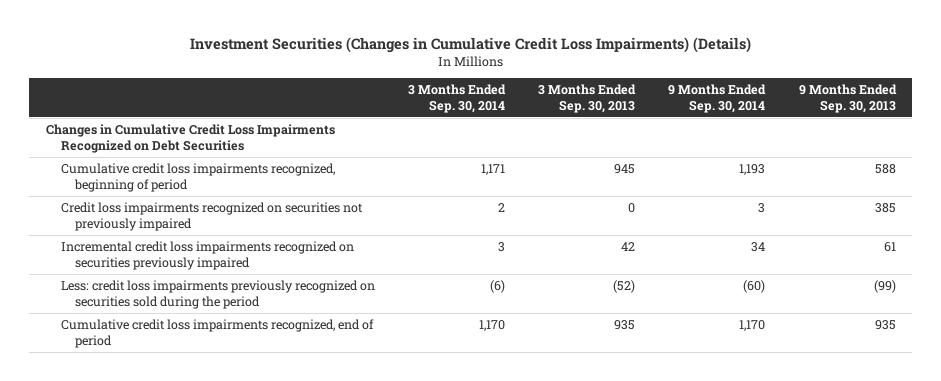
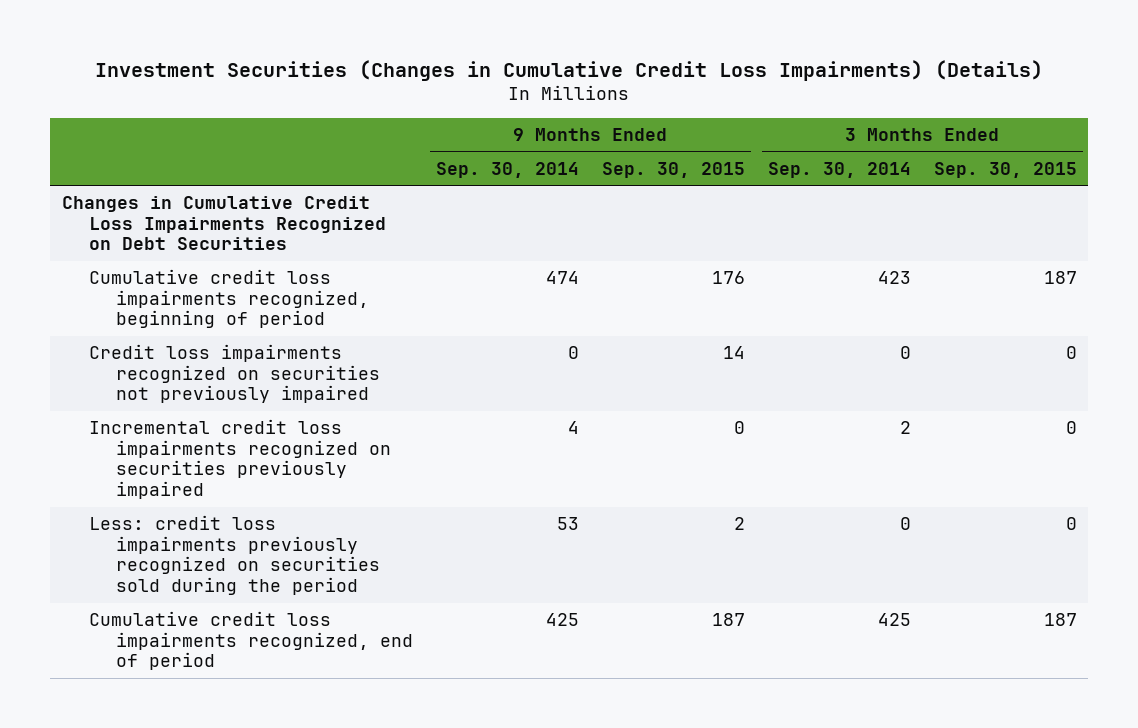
- | 3 Months Ended Sep. 30, 2014 | 3 Months Ended Sep. 30, 2013 | 9 Months Ended Sep. 30, 2014 | 9 Months Ended Sep. 30, 2013
+ | 9 Months Ended Sep. 30, 2014 | 9 Months Ended Sep. 30, 2015 | 3 Months Ended Sep. 30, 2014 | 3 Months Ended Sep. 30, 2015
- Cumulative credit loss impairments recognized, beginning of period | 1,171 | 945 | 1,193 | 588
- Credit loss impairments recognized on securities not previously impaired | 2 | 0 | 3 | 385
- Incremental credit loss impairments recognized on securities previously impaired | 3 | 42 | 34 | 61
- Less: credit loss impairments previously recognized on securities sold during the period | (6) | (52) | (60) | (99)
- Cumulative credit loss impairments recognized, end of period | 1,170 | 935 | 1,170 | 935
+ Cumulative credit loss impairments recognized, beginning of period | 474 | 176 | 423 | 187
+ Credit loss impairments recognized on securities not previously impaired | 0 | 14 | 0 | 0
+ Incremental credit loss impairments recognized on securities previously impaired | 4 | 0 | 2 | 0
+ Less: credit loss impairments previously recognized on securities sold during the period | 53 | 2 | 0 | 0
+ Cumulative credit loss impairments recognized, end of period | 425 | 187 | 425 | 187

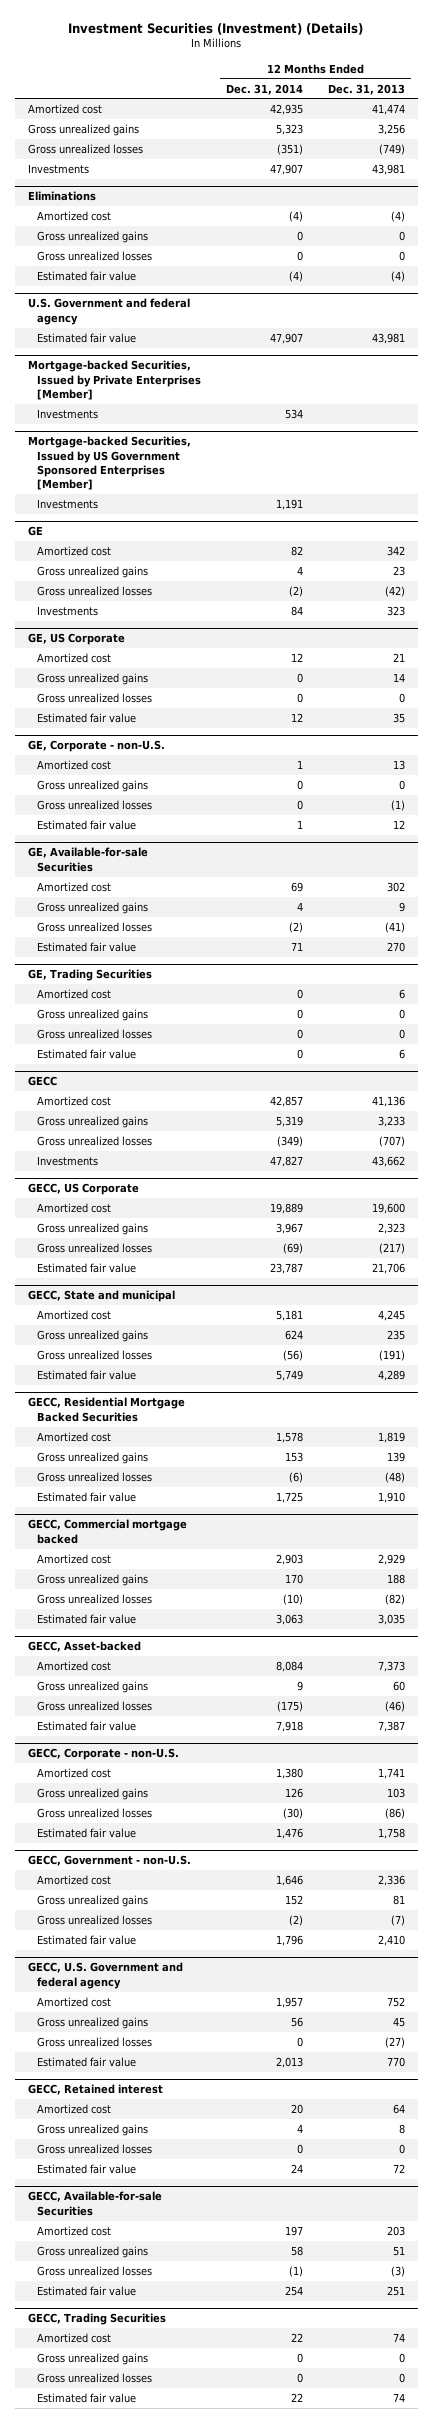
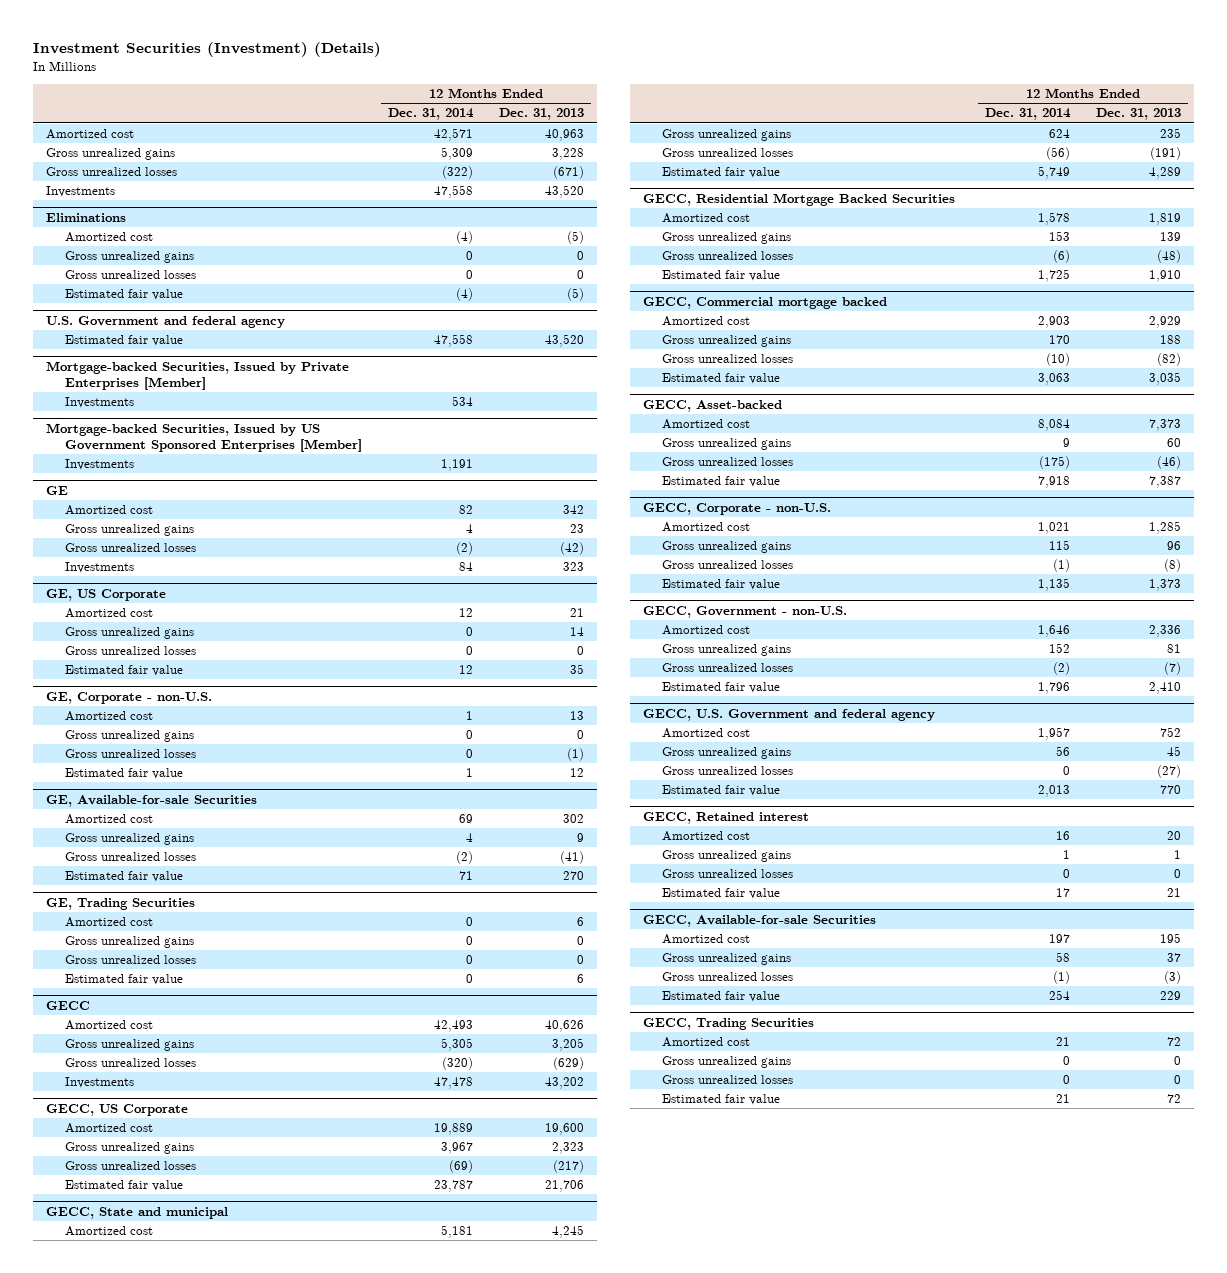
- Amortized cost | 42,935 | 41,474
- Gross unrealized gains | 5,323 | 3,256
- Gross unrealized losses | (351) | (749)
- Investments | 47,907 | 43,981
+ Amortized cost | 42,571 | 40,963
+ Gross unrealized gains | 5,309 | 3,228
+ Gross unrealized losses | (322) | (671)
+ Investments | 47,558 | 43,520
@ Eliminations
- Amortized cost | (4) | (4)
+ Amortized cost | (4) | (5)
- Estimated fair value | (4) | (4)
+ Estimated fair value | (4) | (5)
@ U.S. Government and federal agency
- Estimated fair value | 47,907 | 43,981
+ Estimated fair value | 47,558 | 43,520
@ GECC
- Amortized cost | 42,857 | 41,136
- Gross unrealized gains | 5,319 | 3,233
- Gross unrealized losses | (349) | (707)
- Investments | 47,827 | 43,662
+ Amortized cost | 42,493 | 40,626
+ Gross unrealized gains | 5,305 | 3,205
+ Gross unrealized losses | (320) | (629)
+ Investments | 47,478 | 43,202
@ GECC, Corporate - non-U.S.
- Amortized cost | 1,380 | 1,741
- Gross unrealized gains | 126 | 103
- Gross unrealized losses | (30) | (86)
- Estimated fair value | 1,476 | 1,758
+ Amortized cost | 1,021 | 1,285
+ Gross unrealized gains | 115 | 96
+ Gross unrealized losses | (1) | (8)
+ Estimated fair value | 1,135 | 1,373
@ GECC, Retained interest
- Amortized cost | 20 | 64
- Gross unrealized gains | 4 | 8
+ Amortized cost | 16 | 20
+ Gross unrealized gains | 1 | 1
- Estimated fair value | 24 | 72
+ Estimated fair value | 17 | 21
@ GECC, Available-for-sale Securities
- Amortized cost | 197 | 203
- Gross unrealized gains | 58 | 51
+ Amortized cost | 197 | 195
+ Gross unrealized gains | 58 | 37
- Estimated fair value | 254 | 251
+ Estimated fair value | 254 | 229
@ GECC, Trading Securities
- Amortized cost | 22 | 74
+ Amortized cost | 21 | 72
- Estimated fair value | 22 | 74
+ Estimated fair value | 21 | 72

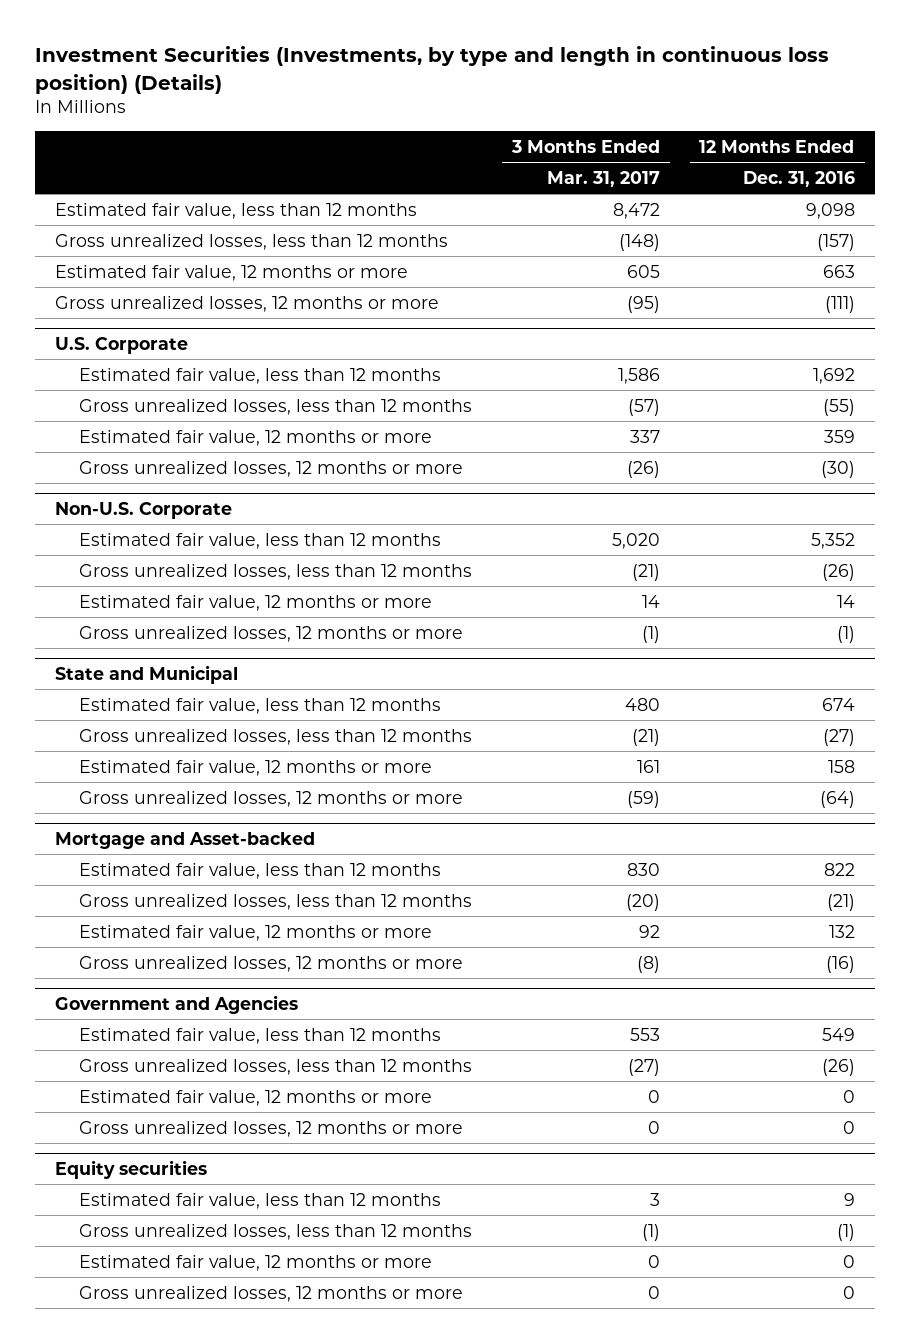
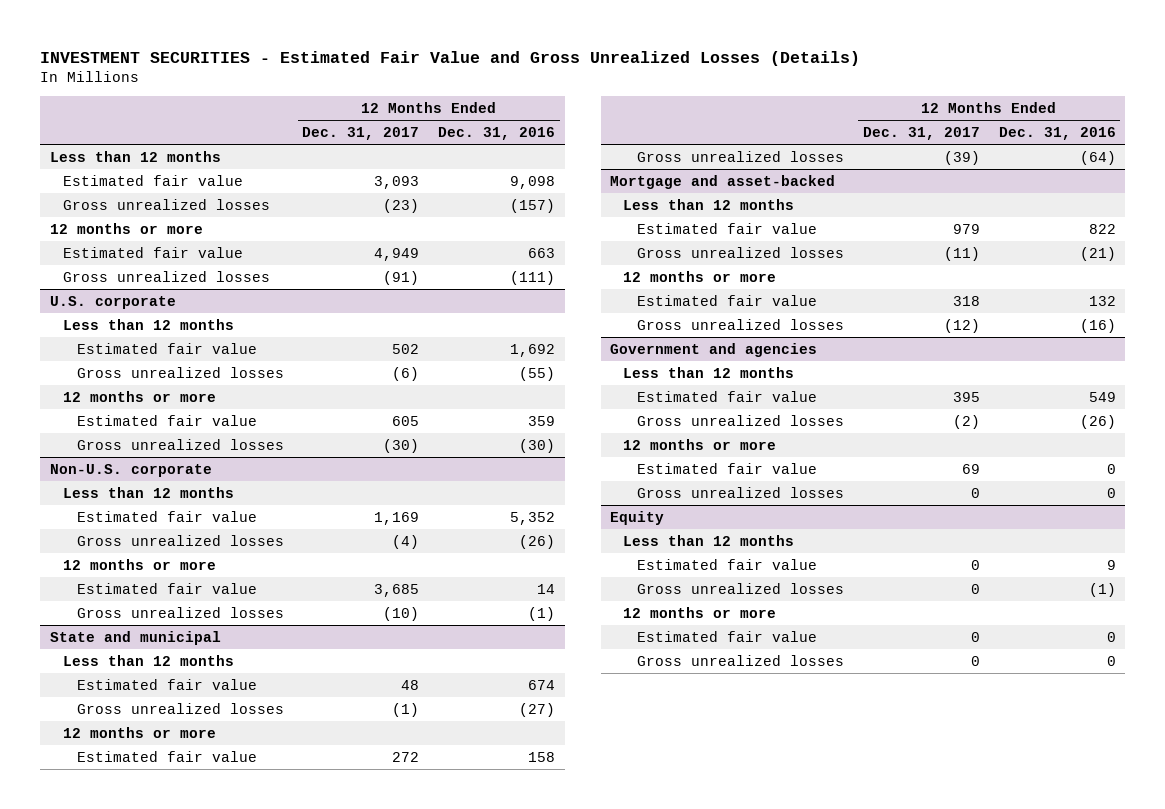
- Investment Securities (Investments, by type and length in continuous loss position) (Details)
+ INVESTMENT SECURITIES - Estimated Fair Value and Gross Unrealized Losses (Details)
- | 3 Months Ended Mar. 31, 2017 | 12 Months Ended Dec. 31, 2016
+ | 12 Months Ended Dec. 31, 2017 | 12 Months Ended Dec. 31, 2016
- Estimated fair value, less than 12 months | 8,472 | 9,098
- Gross unrealized losses, less than 12 months | (148) | (157)
- Estimated fair value, 12 months or more | 605 | 663
- Gross unrealized losses, 12 months or more | (95) | (111)
- U.S. Corporate
- Estimated fair value, less than 12 months | 1,586 | 1,692
- Gross unrealized losses, less than 12 months | (57) | (55)
- Estimated fair value, 12 months or more | 337 | 359
- Gross unrealized losses, 12 months or more | (26) | (30)
- Non-U.S. Corporate
- Estimated fair value, less than 12 months | 5,020 | 5,352
- Gross unrealized losses, less than 12 months | (21) | (26)
- Estimated fair value, 12 months or more | 14 | 14
- Gross unrealized losses, 12 months or more | (1) | (1)
- State and Municipal
- Estimated fair value, less than 12 months | 480 | 674
- Gross unrealized losses, less than 12 months | (21) | (27)
- Estimated fair value, 12 months or more | 161 | 158
- Gross unrealized losses, 12 months or more | (59) | (64)
- Mortgage and Asset-backed
- Estimated fair value, less than 12 months | 830 | 822
- Gross unrealized losses, less than 12 months | (20) | (21)
- Estimated fair value, 12 months or more | 92 | 132
- Gross unrealized losses, 12 months or more | (8) | (16)
- Government and Agencies
- Estimated fair value, less than 12 months | 553 | 549
- Gross unrealized losses, less than 12 months | (27) | (26)
- Estimated fair value, 12 months or more | 0 | 0
- Gross unrealized losses, 12 months or more | 0 | 0
- Equity securities
- Estimated fair value, less than 12 months | 3 | 9
- Gross unrealized losses, less than 12 months | (1) | (1)
- Estimated fair value, 12 months or more | 0 | 0
- Gross unrealized losses, 12 months or more | 0 | 0
+ Less than 12 months
+ Estimated fair value | 3,093 | 9,098
+ Gross unrealized losses | (23) | (157)
+ 12 months or more
+ Estimated fair value | 4,949 | 663
+ Gross unrealized losses | (91) | (111)
+ U.S. corporate
+ Less than 12 months
+ Estimated fair value | 502 | 1,692
+ Gross unrealized losses | (6) | (55)
+ 12 months or more
+ Estimated fair value | 605 | 359
+ Gross unrealized losses | (30) | (30)
+ Non-U.S. corporate
+ Less than 12 months
+ Estimated fair value | 1,169 | 5,352
+ Gross unrealized losses | (4) | (26)
+ 12 months or more
+ Estimated fair value | 3,685 | 14
+ Gross unrealized losses | (10) | (1)
+ State and municipal
+ Less than 12 months
+ Estimated fair value | 48 | 674
+ Gross unrealized losses | (1) | (27)
+ 12 months or more
+ Estimated fair value | 272 | 158
+ Gross unrealized losses | (39) | (64)
+ Mortgage and asset-backed
+ Less than 12 months
+ Estimated fair value | 979 | 822
+ Gross unrealized losses | (11) | (21)
+ 12 months or more
+ Estimated fair value | 318 | 132
+ Gross unrealized losses | (12) | (16)
+ Government and agencies
+ Less than 12 months
+ Estimated fair value | 395 | 549
+ Gross unrealized losses | (2) | (26)
+ 12 months or more
+ Estimated fair value | 69 | 0
+ Gross unrealized losses | 0 | 0
+ Equity
+ Less than 12 months
+ Estimated fair value | 0 | 9
+ Gross unrealized losses | 0 | (1)
+ 12 months or more
+ Estimated fair value | 0 | 0
+ Gross unrealized losses | 0 | 0

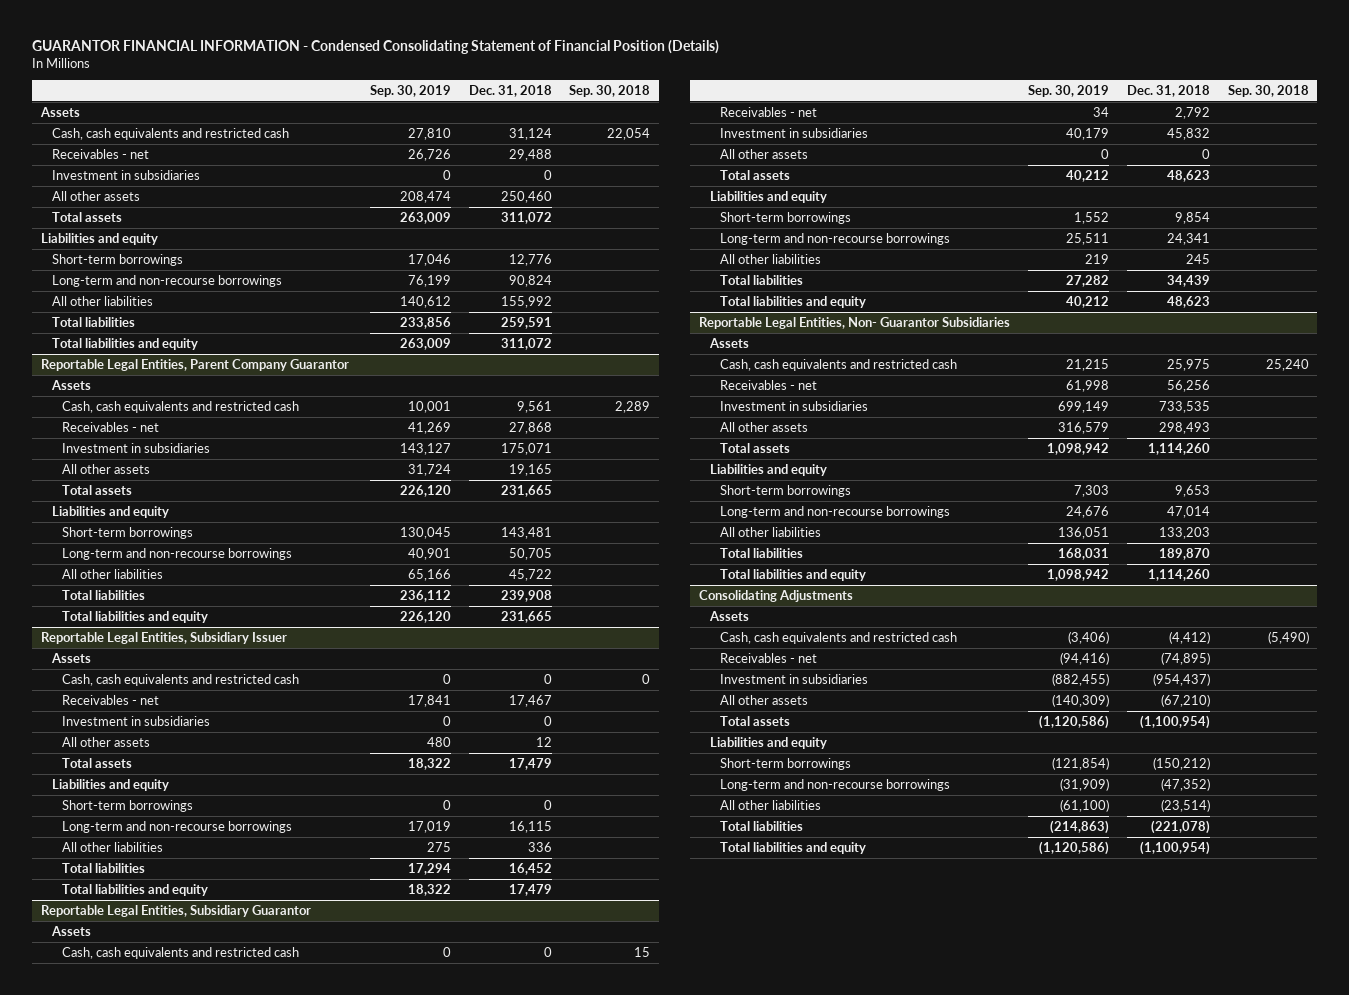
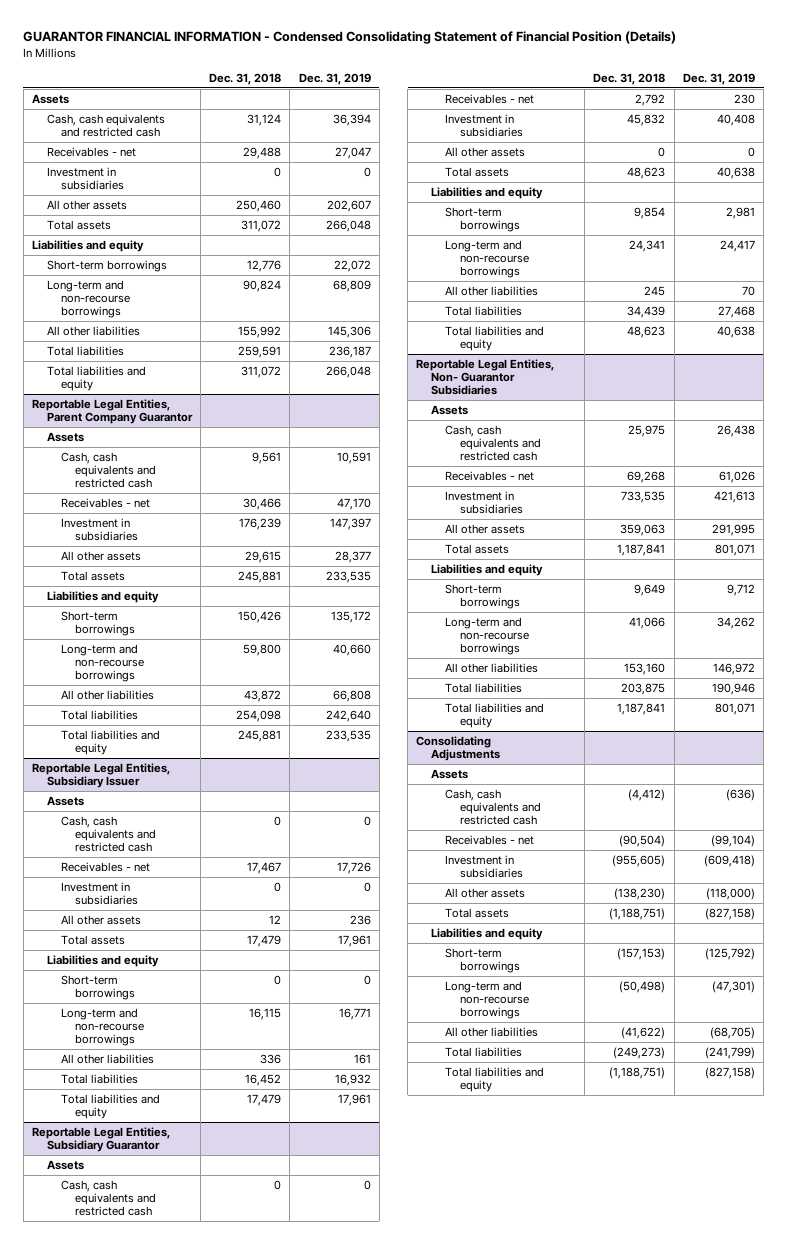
- | Sep. 30, 2019 | Dec. 31, 2018 | Sep. 30, 2018
+ | Dec. 31, 2018 | Dec. 31, 2019
@ Reportable Legal Entities, Parent Company Guarantor
- Receivables - net | 41,269 | 27,868 |
- Investment in subsidiaries | 143,127 | 175,071 |
- All other assets | 31,724 | 19,165 |
- Total assets | 226,120 | 231,665 |
+ Receivables - net | 30,466 | 47,170
+ Investment in subsidiaries | 176,239 | 147,397
+ All other assets | 29,615 | 28,377
+ Total assets | 245,881 | 233,535
- Short-term borrowings | 130,045 | 143,481 |
- Long-term and non-recourse borrowings | 40,901 | 50,705 |
- All other liabilities | 65,166 | 45,722 |
- Total liabilities | 236,112 | 239,908 |
- Total liabilities and equity | 226,120 | 231,665 |
+ Short-term borrowings | 150,426 | 135,172
+ Long-term and non-recourse borrowings | 59,800 | 40,660
+ All other liabilities | 43,872 | 66,808
+ Total liabilities | 254,098 | 242,640
+ Total liabilities and equity | 245,881 | 233,535
@ Reportable Legal Entities, Non- Guarantor Subsidiaries
- Receivables - net | 61,998 | 56,256 |
+ Receivables - net | 69,268 | 61,026
- All other assets | 316,579 | 298,493 |
- Total assets | 1,098,942 | 1,114,260 |
+ All other assets | 359,063 | 291,995
+ Total assets | 1,187,841 | 801,071
- Short-term borrowings | 7,303 | 9,653 |
- Long-term and non-recourse borrowings | 24,676 | 47,014 |
- All other liabilities | 136,051 | 133,203 |
- Total liabilities | 168,031 | 189,870 |
- Total liabilities and equity | 1,098,942 | 1,114,260 |
+ Short-term borrowings | 9,649 | 9,712
+ Long-term and non-recourse borrowings | 41,066 | 34,262
+ All other liabilities | 153,160 | 146,972
+ Total liabilities | 203,875 | 190,946
+ Total liabilities and equity | 1,187,841 | 801,071
@ Consolidating Adjustments
- Receivables - net | (94,416) | (74,895) |
- Investment in subsidiaries | (882,455) | (954,437) |
- All other assets | (140,309) | (67,210) |
- Total assets | (1,120,586) | (1,100,954) |
+ Receivables - net | (90,504) | (99,104)
+ Investment in subsidiaries | (955,605) | (609,418)
+ All other assets | (138,230) | (118,000)
+ Total assets | (1,188,751) | (827,158)
- Short-term borrowings | (121,854) | (150,212) |
- Long-term and non-recourse borrowings | (31,909) | (47,352) |
- All other liabilities | (61,100) | (23,514) |
- Total liabilities | (214,863) | (221,078) |
- Total liabilities and equity | (1,120,586) | (1,100,954) |
+ Short-term borrowings | (157,153) | (125,792)
+ Long-term and non-recourse borrowings | (50,498) | (47,301)
+ All other liabilities | (41,622) | (68,705)
+ Total liabilities | (249,273) | (241,799)
+ Total liabilities and equity | (1,188,751) | (827,158)

